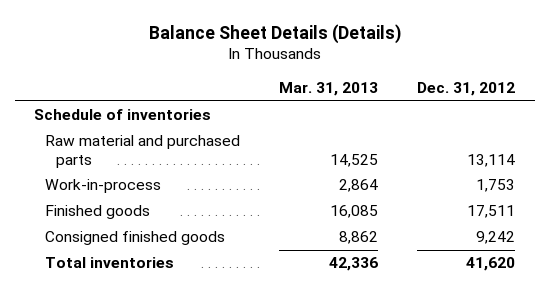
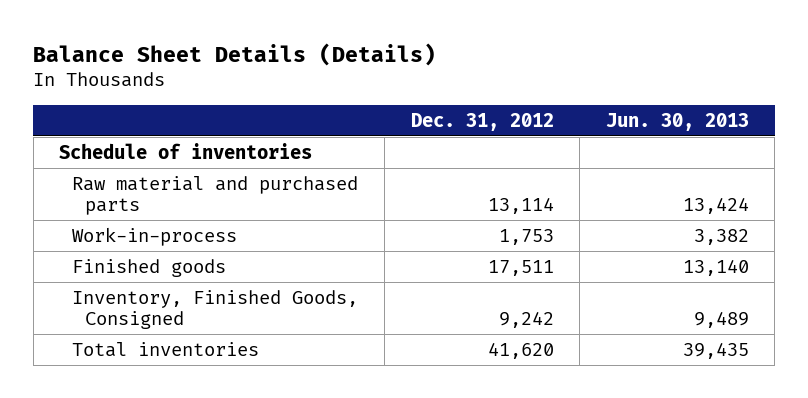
- | Mar. 31, 2013 | Dec. 31, 2012
+ | Dec. 31, 2012 | Jun. 30, 2013
- Consigned finished goods | 8,862 | 9,242
+ Inventory, Finished Goods, Consigned | 9,242 | 9,489

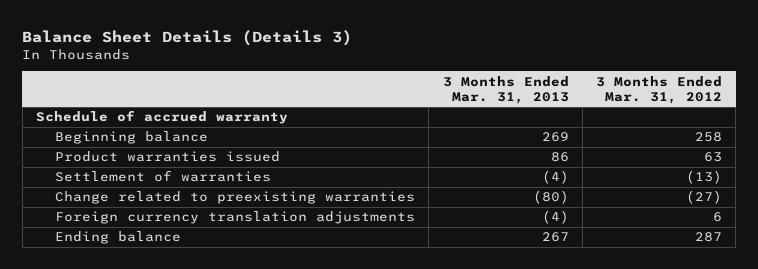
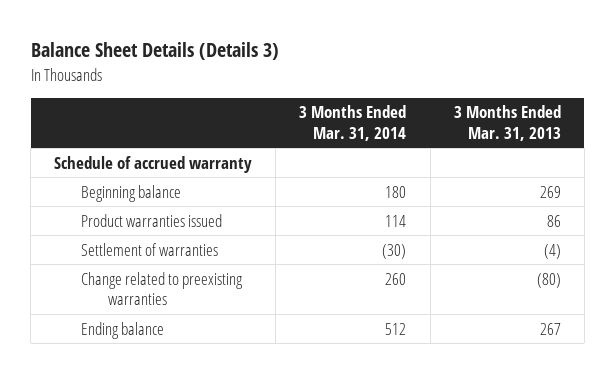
- | 3 Months Ended Mar. 31, 2013 | 3 Months Ended Mar. 31, 2012
+ | 3 Months Ended Mar. 31, 2014 | 3 Months Ended Mar. 31, 2013
- Foreign currency translation adjustments | (4) | 6

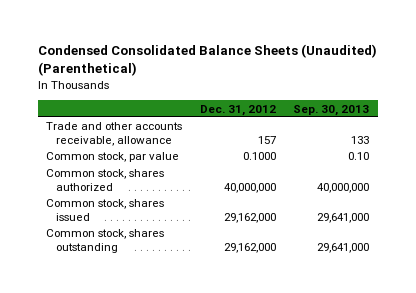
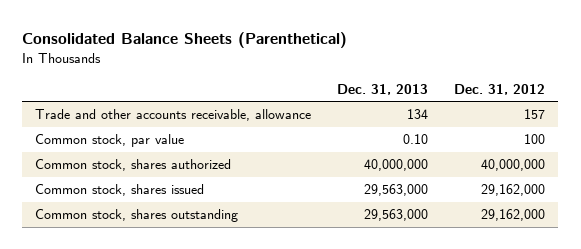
- Condensed Consolidated Balance Sheets (Unaudited) (Parenthetical)
+ Consolidated Balance Sheets (Parenthetical)
- | Dec. 31, 2012 | Sep. 30, 2013
+ | Dec. 31, 2013 | Dec. 31, 2012
- Common stock, par value | 0.1000 | 0.10
+ Common stock, par value | 0.10 | 100

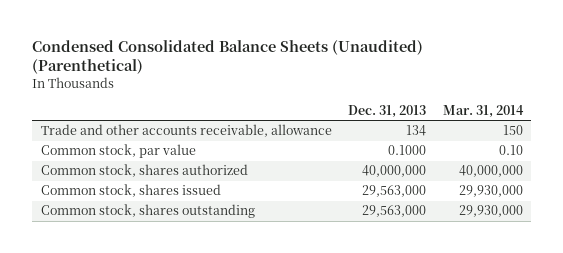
- Consolidated Balance Sheets (Parenthetical)
+ Condensed Consolidated Balance Sheets (Unaudited) (Parenthetical)
- | Dec. 31, 2013 | Dec. 31, 2012
+ | Dec. 31, 2013 | Mar. 31, 2014
- Common stock, par value | 0.10 | 100
+ Common stock, par value | 0.1000 | 0.10

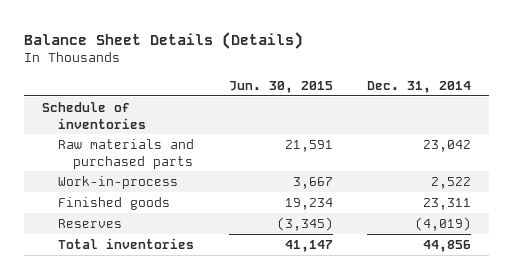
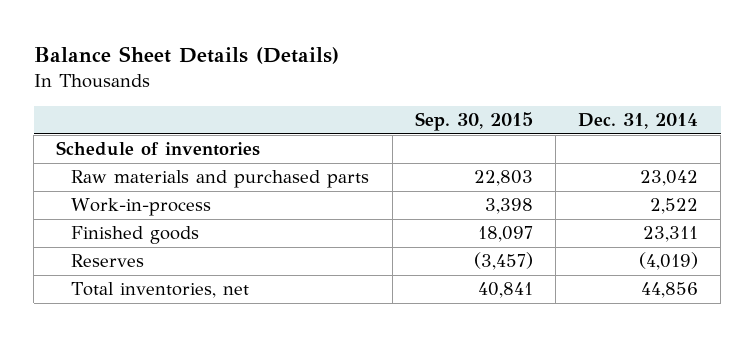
- | Jun. 30, 2015 | Dec. 31, 2014
+ | Sep. 30, 2015 | Dec. 31, 2014
- Total inventories | 41,147 | 44,856
+ Total inventories, net | 40,841 | 44,856

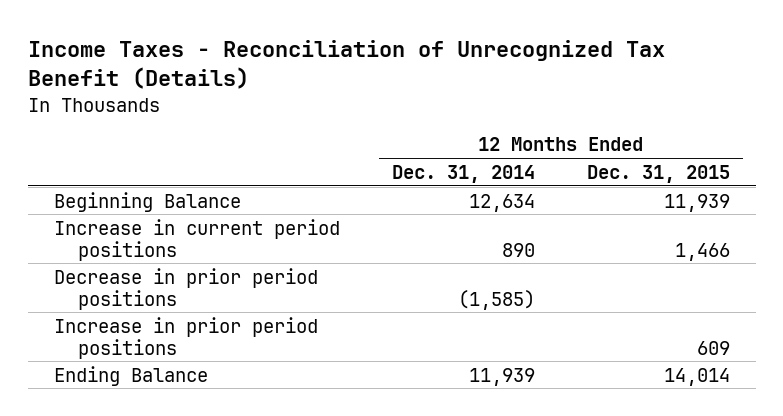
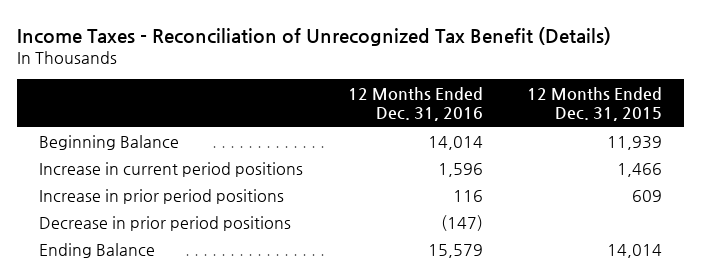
- | 12 Months Ended Dec. 31, 2014 | 12 Months Ended Dec. 31, 2015
+ | 12 Months Ended Dec. 31, 2016 | 12 Months Ended Dec. 31, 2015
moved down: Decrease in prior period positions | (147) |

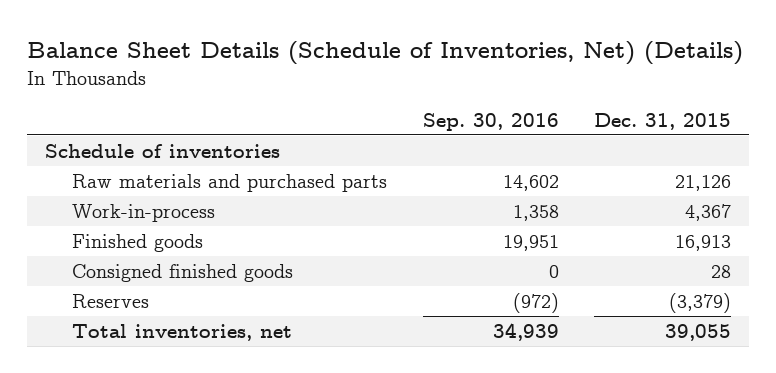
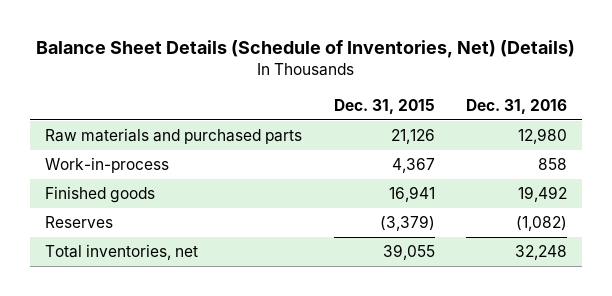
- | Sep. 30, 2016 | Dec. 31, 2015
+ | Dec. 31, 2015 | Dec. 31, 2016
- Schedule of inventories
- Finished goods | 19,951 | 16,913
- Consigned finished goods | 0 | 28
+ Finished goods | 16,941 | 19,492

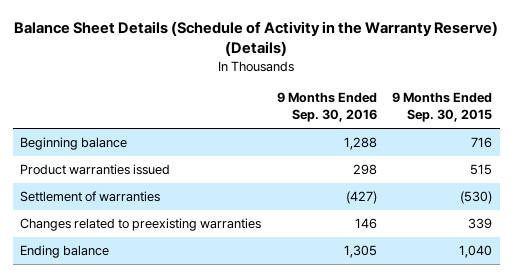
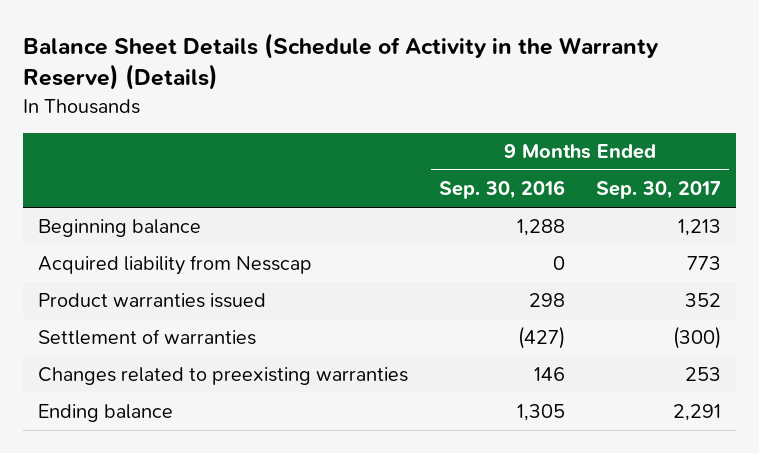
- | 9 Months Ended Sep. 30, 2016 | 9 Months Ended Sep. 30, 2015
+ | 9 Months Ended Sep. 30, 2016 | 9 Months Ended Sep. 30, 2017
+ Acquired liability from Nesscap | 0 | 773

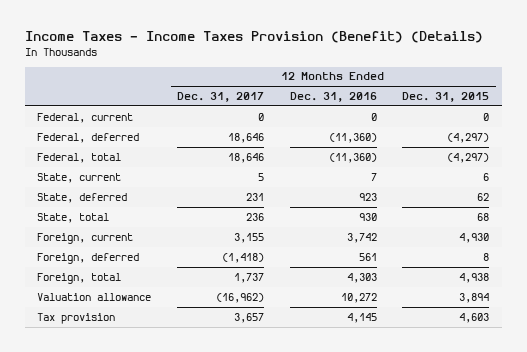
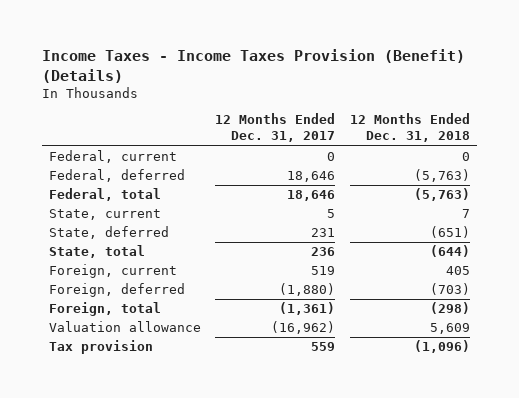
- | 12 Months Ended Dec. 31, 2017 | 12 Months Ended Dec. 31, 2016 | 12 Months Ended Dec. 31, 2015
+ | 12 Months Ended Dec. 31, 2017 | 12 Months Ended Dec. 31, 2018
- Foreign, current | 3,155 | 3,742 | 4,930
- Foreign, deferred | (1,418) | 561 | 8
- Foreign, total | 1,737 | 4,303 | 4,938
+ Foreign, current | 519 | 405
+ Foreign, deferred | (1,880) | (703)
+ Foreign, total | (1,361) | (298)
- Tax provision | 3,657 | 4,145 | 4,603
+ Tax provision | 559 | (1,096)

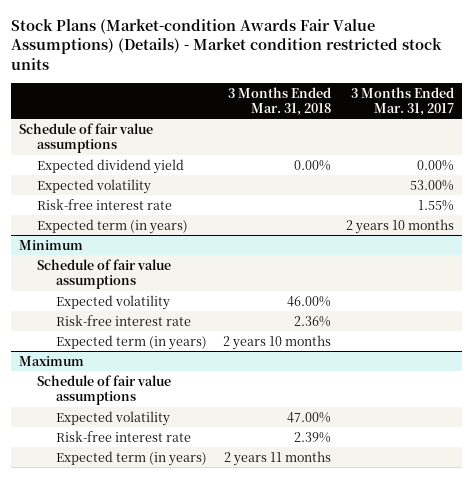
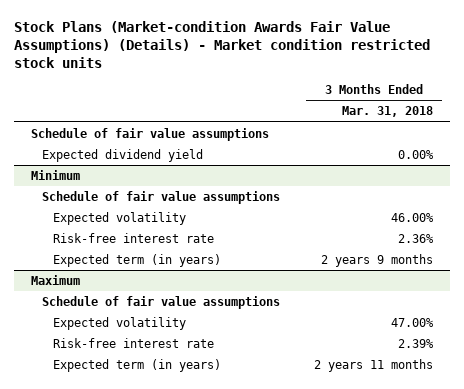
- | 3 Months Ended Mar. 31, 2018 | 3 Months Ended Mar. 31, 2017
+ | 3 Months Ended Mar. 31, 2018
- Expected volatility | | 53.00%
- Risk-free interest rate | | 1.55%
- Expected term (in years) | | 2 years 10 months
@ Minimum
- Expected term (in years) | 2 years 10 months |
+ Expected term (in years) | 2 years 9 months

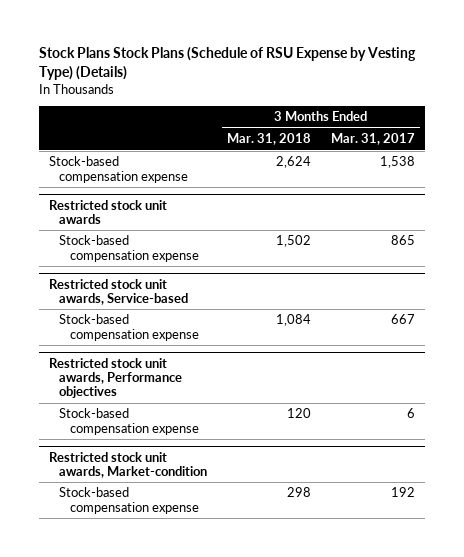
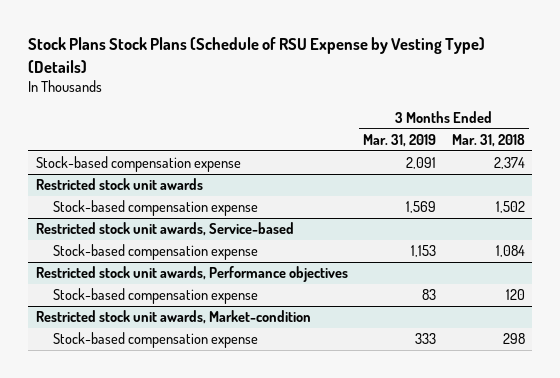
- | 3 Months Ended Mar. 31, 2018 | 3 Months Ended Mar. 31, 2017
+ | 3 Months Ended Mar. 31, 2019 | 3 Months Ended Mar. 31, 2018
- Stock-based compensation expense | 2,624 | 1,538
+ Stock-based compensation expense | 2,091 | 2,374

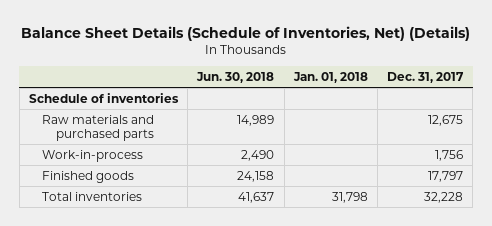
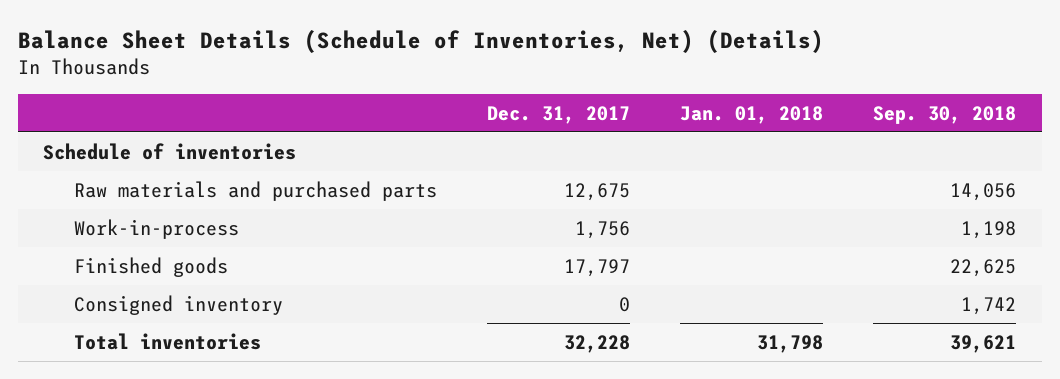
- | Jun. 30, 2018 | Jan. 01, 2018 | Dec. 31, 2017
+ | Dec. 31, 2017 | Jan. 01, 2018 | Sep. 30, 2018
+ Consigned inventory | 0 | | 1,742

